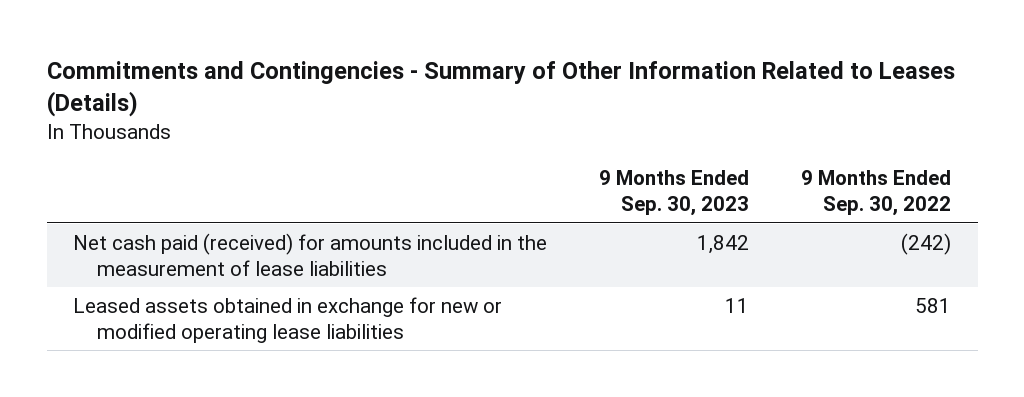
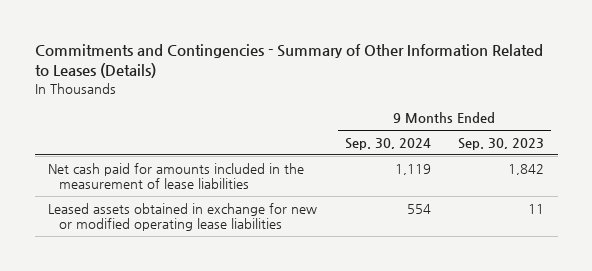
- | 9 Months Ended Sep. 30, 2023 | 9 Months Ended Sep. 30, 2022
+ | 9 Months Ended Sep. 30, 2024 | 9 Months Ended Sep. 30, 2023
- Net cash paid (received) for amounts included in the measurement of lease liabilities | 1,842 | (242)
+ Net cash paid for amounts included in the measurement of lease liabilities | 1,119 | 1,842

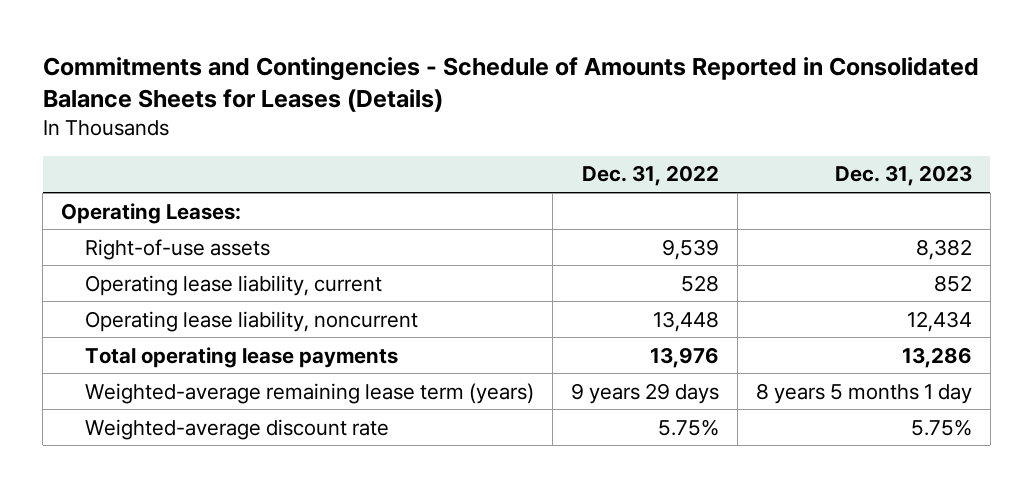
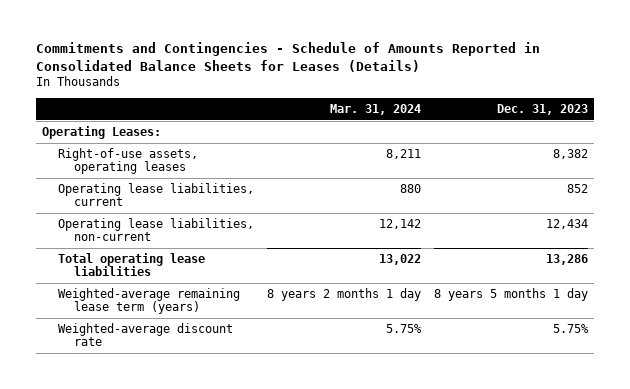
- | Dec. 31, 2022 | Dec. 31, 2023
+ | Mar. 31, 2024 | Dec. 31, 2023
- Right-of-use assets | 9,539 | 8,382
- Operating lease liability, current | 528 | 852
- Operating lease liability, noncurrent | 13,448 | 12,434
- Total operating lease payments | 13,976 | 13,286
+ Right-of-use assets, operating leases | 8,211 | 8,382
+ Operating lease liabilities, current | 880 | 852
+ Operating lease liabilities, non-current | 12,142 | 12,434
+ Total operating lease liabilities | 13,022 | 13,286

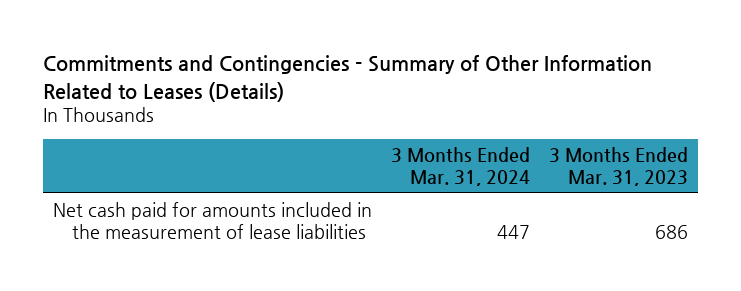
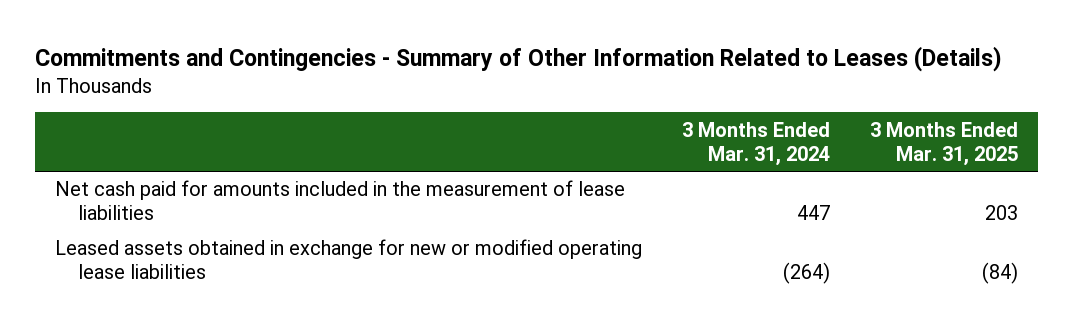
- | 3 Months Ended Mar. 31, 2024 | 3 Months Ended Mar. 31, 2023
+ | 3 Months Ended Mar. 31, 2024 | 3 Months Ended Mar. 31, 2025
+ Leased assets obtained in exchange for new or modified operating lease liabilities | (264) | (84)

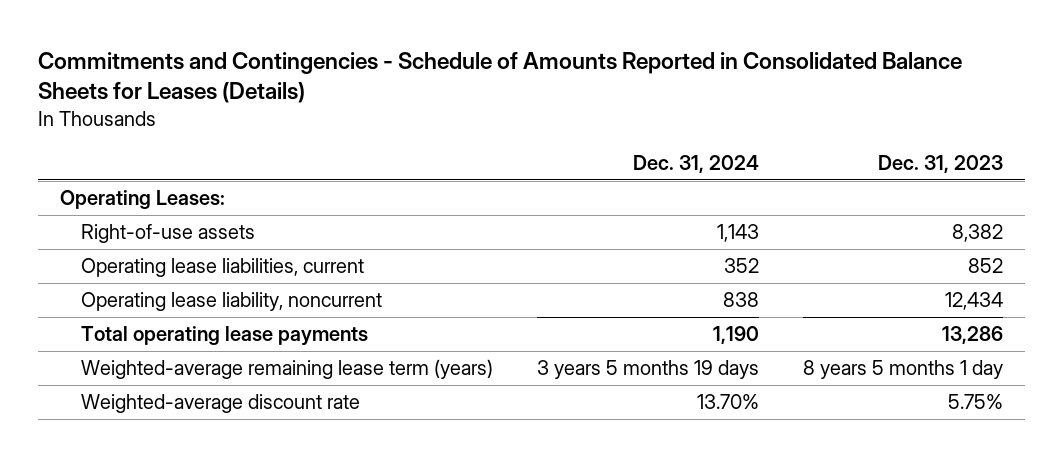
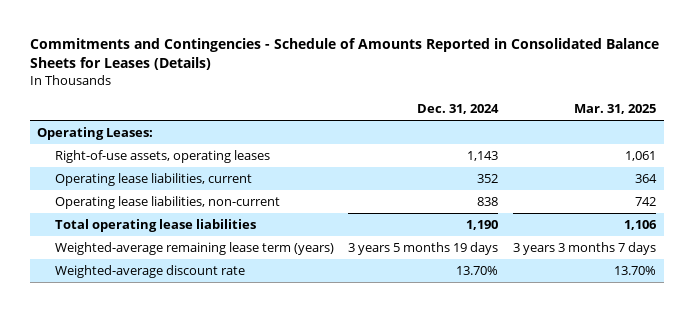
- | Dec. 31, 2024 | Dec. 31, 2023
+ | Dec. 31, 2024 | Mar. 31, 2025
- Right-of-use assets | 1,143 | 8,382
+ Right-of-use assets, operating leases | 1,143 | 1,061
- Operating lease liability, noncurrent | 838 | 12,434
- Total operating lease payments | 1,190 | 13,286
+ Operating lease liabilities, non-current | 838 | 742
+ Total operating lease liabilities | 1,190 | 1,106

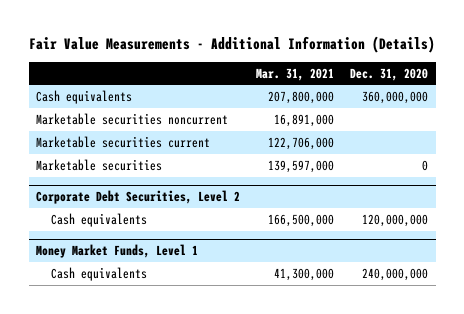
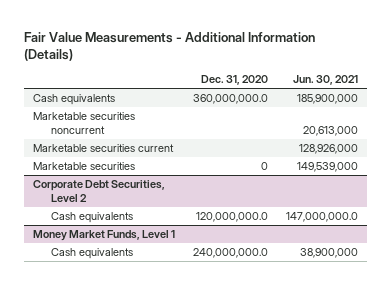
- | Mar. 31, 2021 | Dec. 31, 2020
+ | Dec. 31, 2020 | Jun. 30, 2021
- Cash equivalents | 207,800,000 | 360,000,000
+ Cash equivalents | 360,000,000.0 | 185,900,000
@ Corporate Debt Securities, Level 2
- Cash equivalents | 166,500,000 | 120,000,000
+ Cash equivalents | 120,000,000.0 | 147,000,000.0
@ Money Market Funds, Level 1
- Cash equivalents | 41,300,000 | 240,000,000
+ Cash equivalents | 240,000,000.0 | 38,900,000

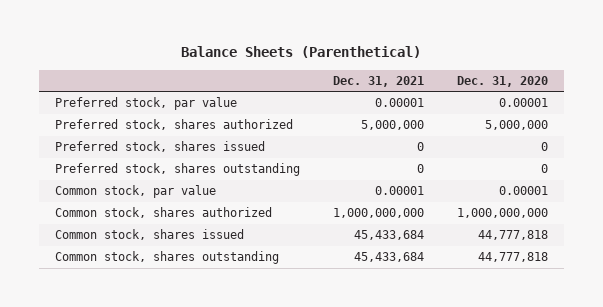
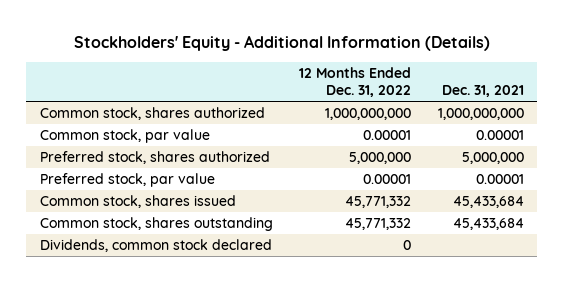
- Balance Sheets (Parenthetical)
+ Stockholders' Equity - Additional Information (Details)
- | Dec. 31, 2021 | Dec. 31, 2020
+ | 12 Months Ended Dec. 31, 2022 | Dec. 31, 2021
- Preferred stock, shares issued | 0 | 0
- Preferred stock, shares outstanding | 0 | 0
moved down: Common stock, par value | 0.00001 | 0.00001
moved down: Preferred stock, shares authorized | 5,000,000 | 5,000,000
moved down: Preferred stock, par value | 0.00001 | 0.00001
+ Dividends, common stock declared | 0 |

